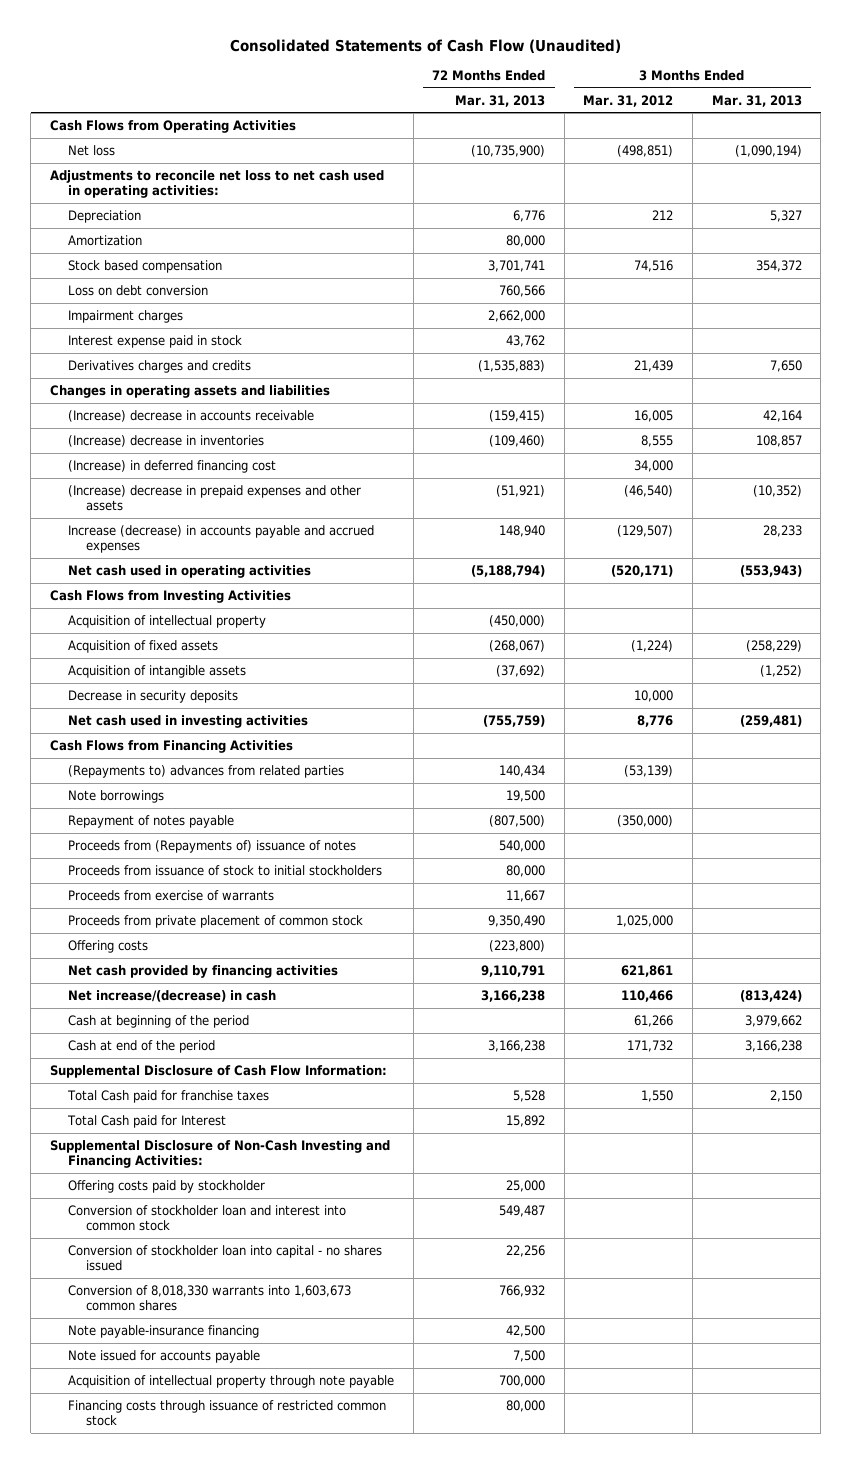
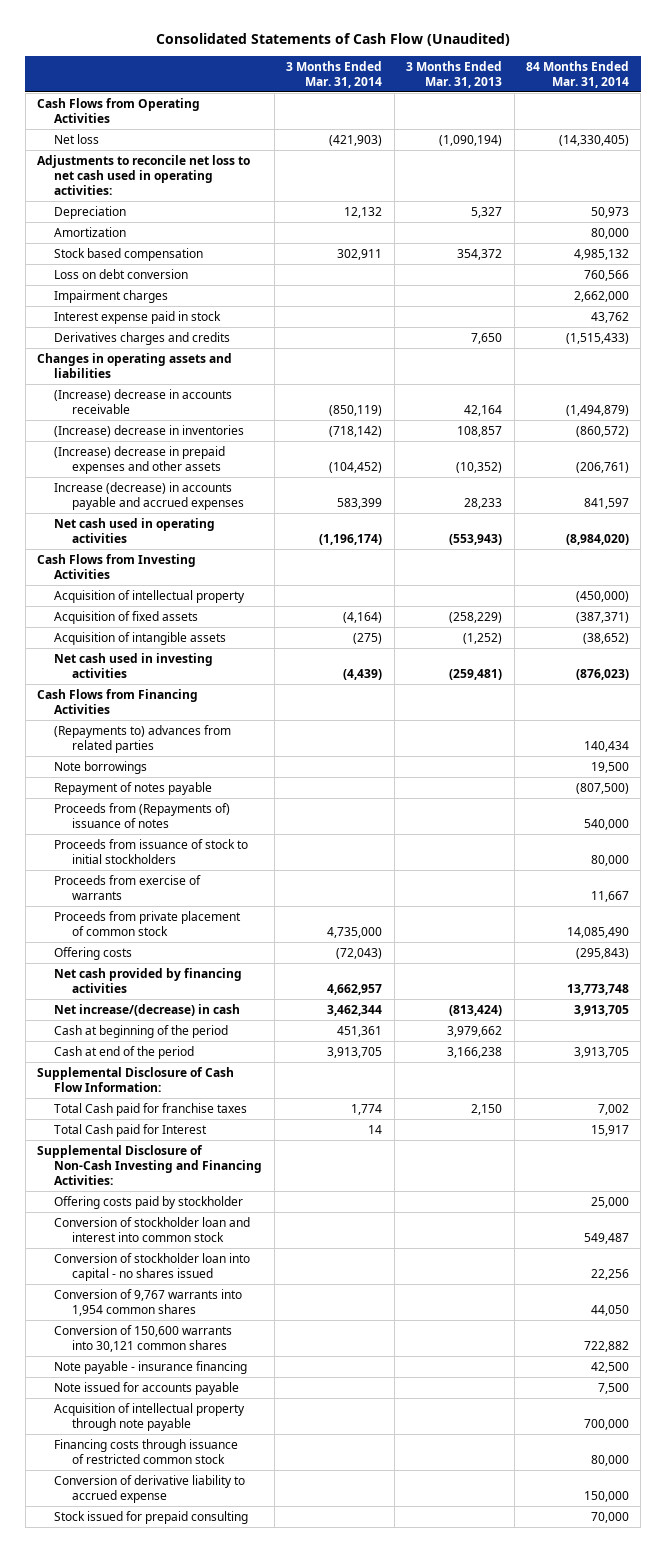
- | 72 Months Ended Mar. 31, 2013 | 3 Months Ended Mar. 31, 2012 | 3 Months Ended Mar. 31, 2013
+ | 3 Months Ended Mar. 31, 2014 | 3 Months Ended Mar. 31, 2013 | 84 Months Ended Mar. 31, 2014
- (Increase) in deferred financing cost | | 34,000 |
- Decrease in security deposits | | 10,000 |
- Conversion of 8,018,330 warrants into 1,603,673 common shares | 766,932 | |
- Note payable-insurance financing | 42,500 | |
+ Conversion of 9,767 warrants into 1,954 common shares | | | 44,050
+ Conversion of 150,600 warrants into 30,121 common shares | | | 722,882
+ Note payable - insurance financing | | | 42,500
+ Conversion of derivative liability to accrued expense | | | 150,000
+ Stock issued for prepaid consulting | | | 70,000

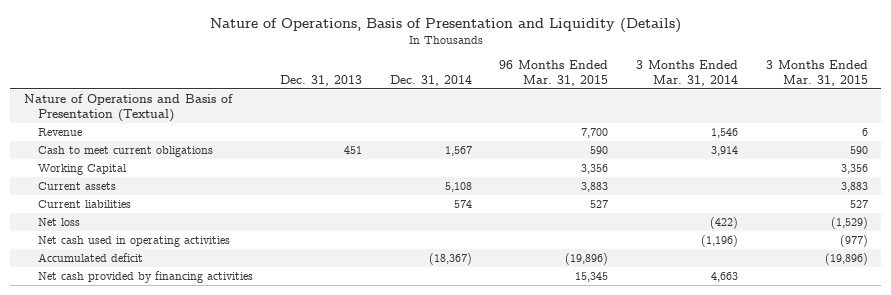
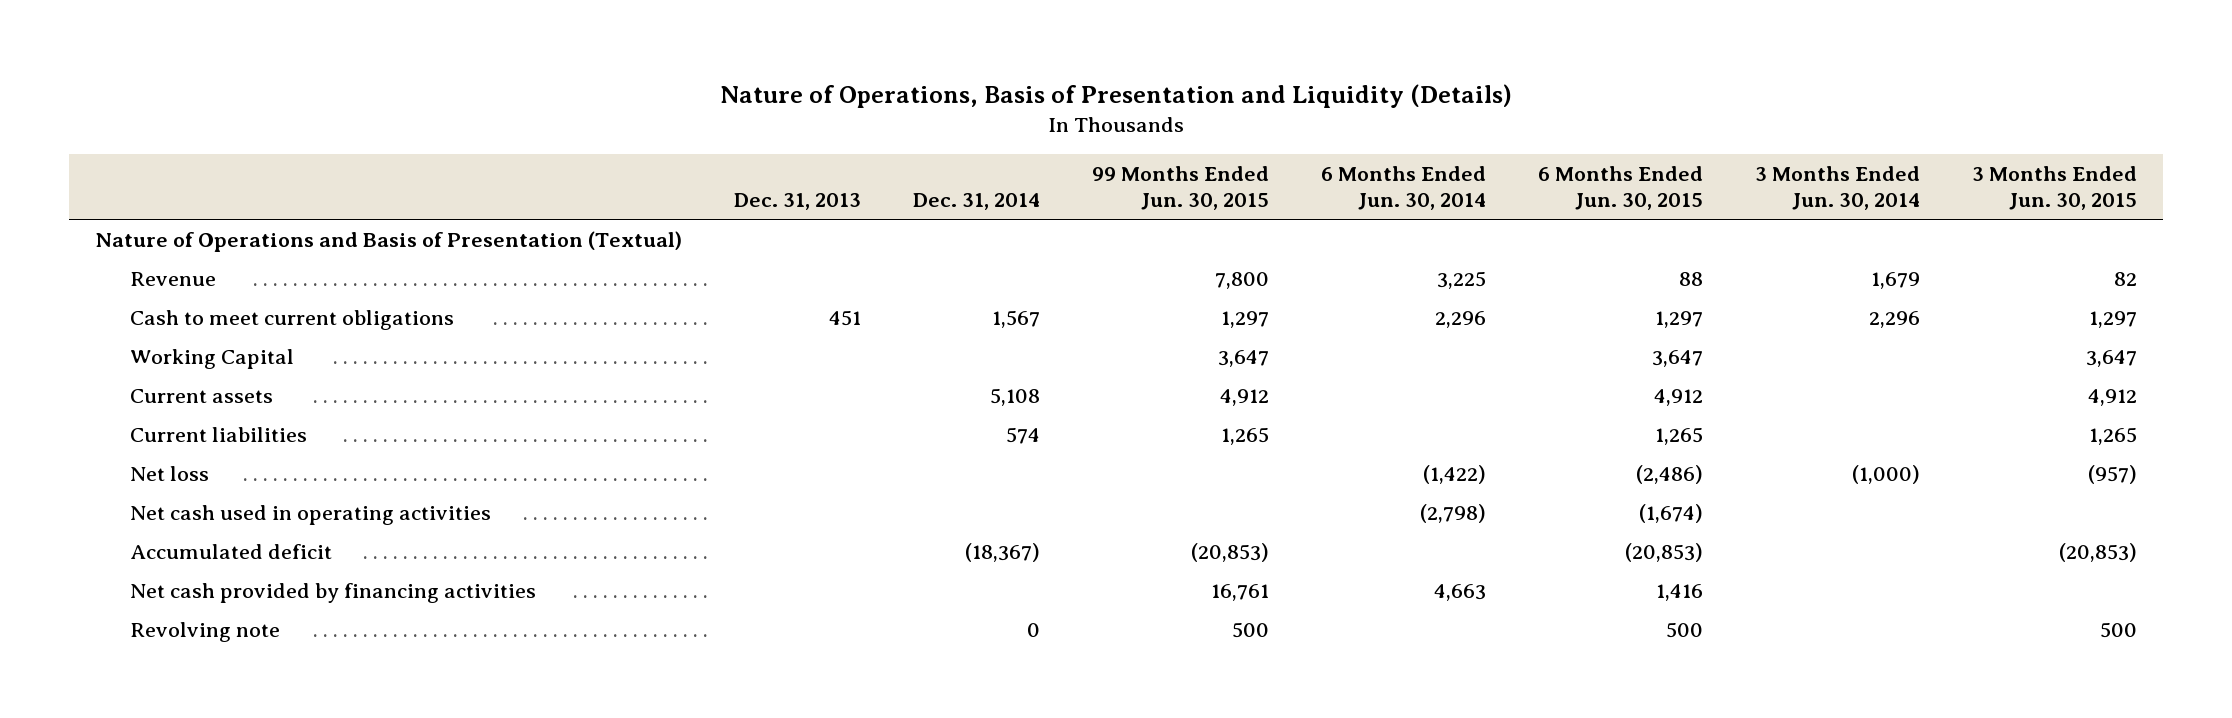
- | Dec. 31, 2013 | Dec. 31, 2014 | 96 Months Ended Mar. 31, 2015 | 3 Months Ended Mar. 31, 2014 | 3 Months Ended Mar. 31, 2015
+ | Dec. 31, 2013 | Dec. 31, 2014 | 99 Months Ended Jun. 30, 2015 | 6 Months Ended Jun. 30, 2014 | 6 Months Ended Jun. 30, 2015 | 3 Months Ended Jun. 30, 2014 | 3 Months Ended Jun. 30, 2015
+ Revolving note | | 0 | 500 | | 500 | | 500

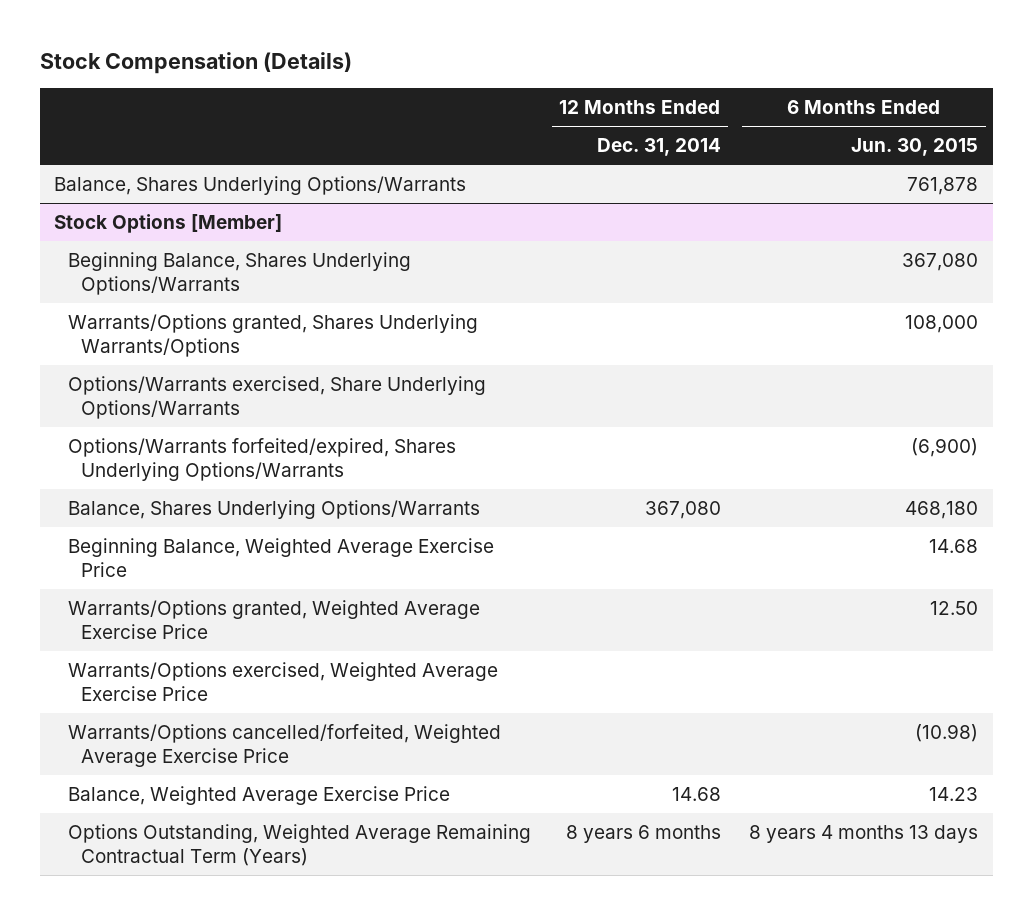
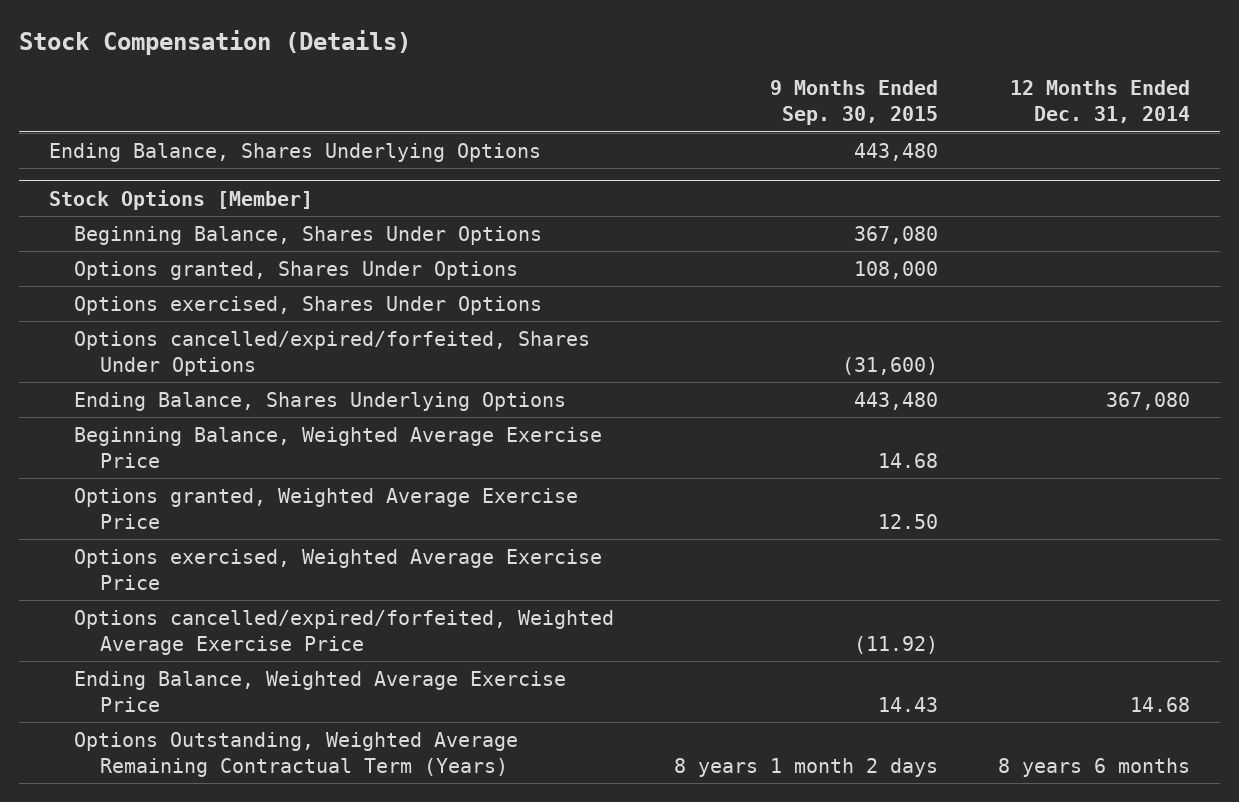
- | 12 Months Ended Dec. 31, 2014 | 6 Months Ended Jun. 30, 2015
+ | 9 Months Ended Sep. 30, 2015 | 12 Months Ended Dec. 31, 2014
- Balance, Shares Underlying Options/Warrants | | 761,878
+ Ending Balance, Shares Underlying Options | 443,480 |
@ Stock Options [Member]
- Beginning Balance, Shares Underlying Options/Warrants | | 367,080
- Warrants/Options granted, Shares Underlying Warrants/Options | | 108,000
- Options/Warrants exercised, Share Underlying Options/Warrants
- Options/Warrants forfeited/expired, Shares Underlying Options/Warrants | | (6,900)
- Balance, Shares Underlying Options/Warrants | 367,080 | 468,180
+ Beginning Balance, Shares Under Options | 367,080 |
+ Options granted, Shares Under Options | 108,000 |
+ Options exercised, Shares Under Options
+ Options cancelled/expired/forfeited, Shares Under Options | (31,600) |
+ Ending Balance, Shares Underlying Options | 443,480 | 367,080
- Warrants/Options granted, Weighted Average Exercise Price | | 12.50
- Warrants/Options exercised, Weighted Average Exercise Price
- Warrants/Options cancelled/forfeited, Weighted Average Exercise Price | | (10.98)
- Balance, Weighted Average Exercise Price | 14.68 | 14.23
+ Options granted, Weighted Average Exercise Price | 12.50 |
+ Options exercised, Weighted Average Exercise Price
+ Options cancelled/expired/forfeited, Weighted Average Exercise Price | (11.92) |
+ Ending Balance, Weighted Average Exercise Price | 14.43 | 14.68

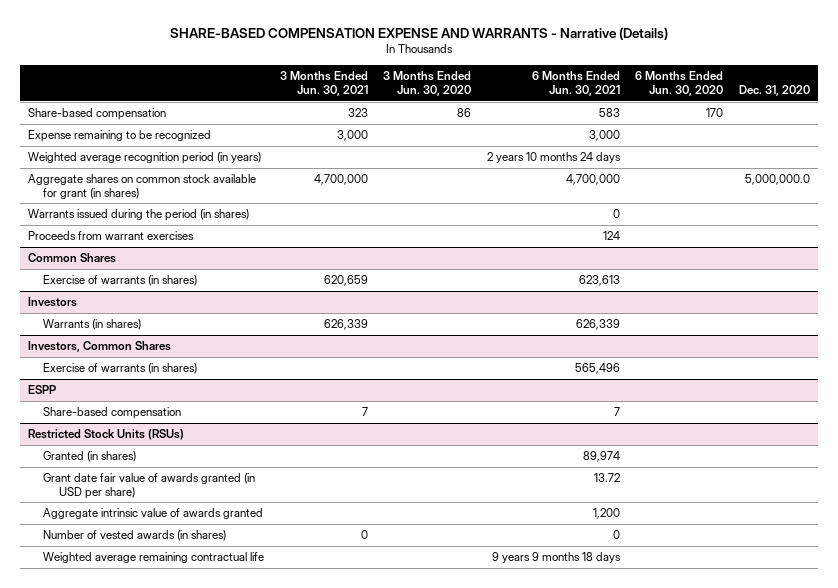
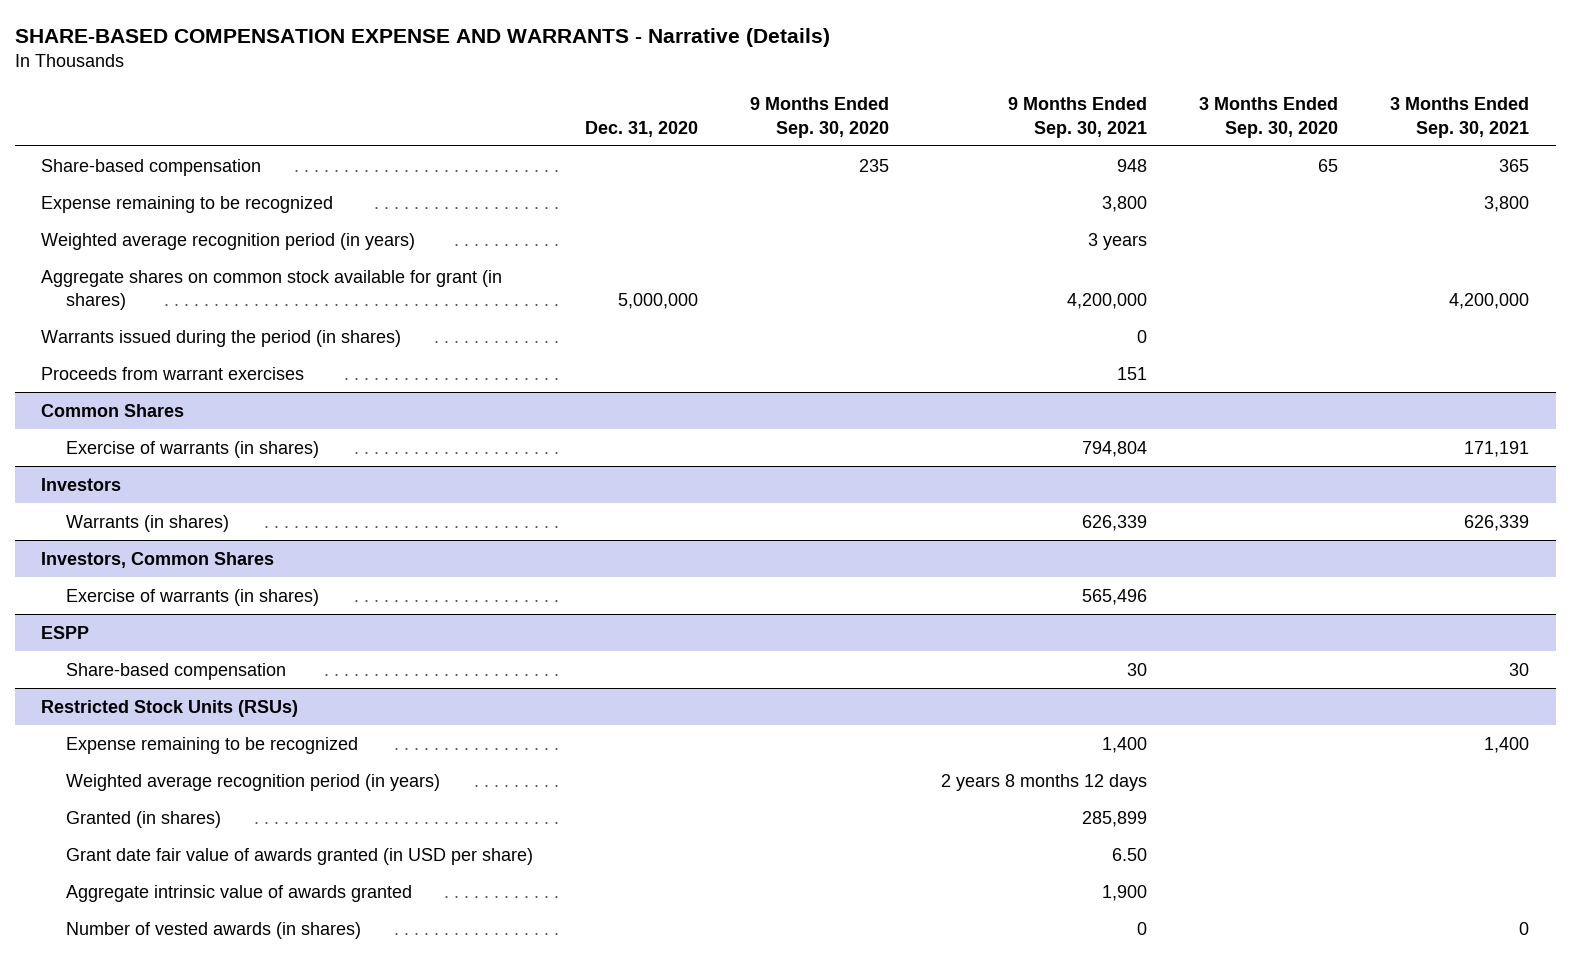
- | 3 Months Ended Jun. 30, 2021 | 3 Months Ended Jun. 30, 2020 | 6 Months Ended Jun. 30, 2021 | 6 Months Ended Jun. 30, 2020 | Dec. 31, 2020
+ | Dec. 31, 2020 | 9 Months Ended Sep. 30, 2020 | 9 Months Ended Sep. 30, 2021 | 3 Months Ended Sep. 30, 2020 | 3 Months Ended Sep. 30, 2021
- Aggregate shares on common stock available for grant (in shares) | 4,700,000 | | 4,700,000 | | 5,000,000.0
+ Aggregate shares on common stock available for grant (in shares) | 5,000,000 | | 4,200,000 | | 4,200,000
@ Restricted Stock Units (RSUs)
+ Expense remaining to be recognized | | | 1,400 | | 1,400
+ Weighted average recognition period (in years) | | | 2 years 8 months 12 days | |
- Weighted average remaining contractual life | | | 9 years 9 months 18 days | |

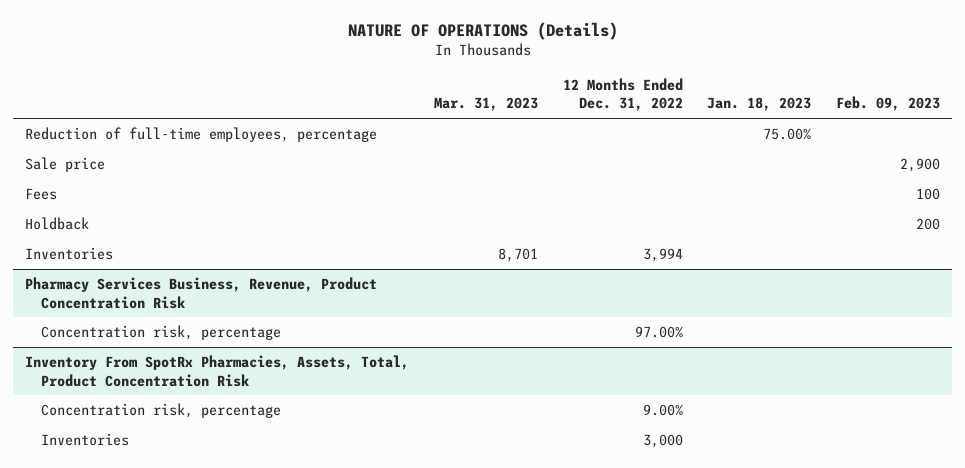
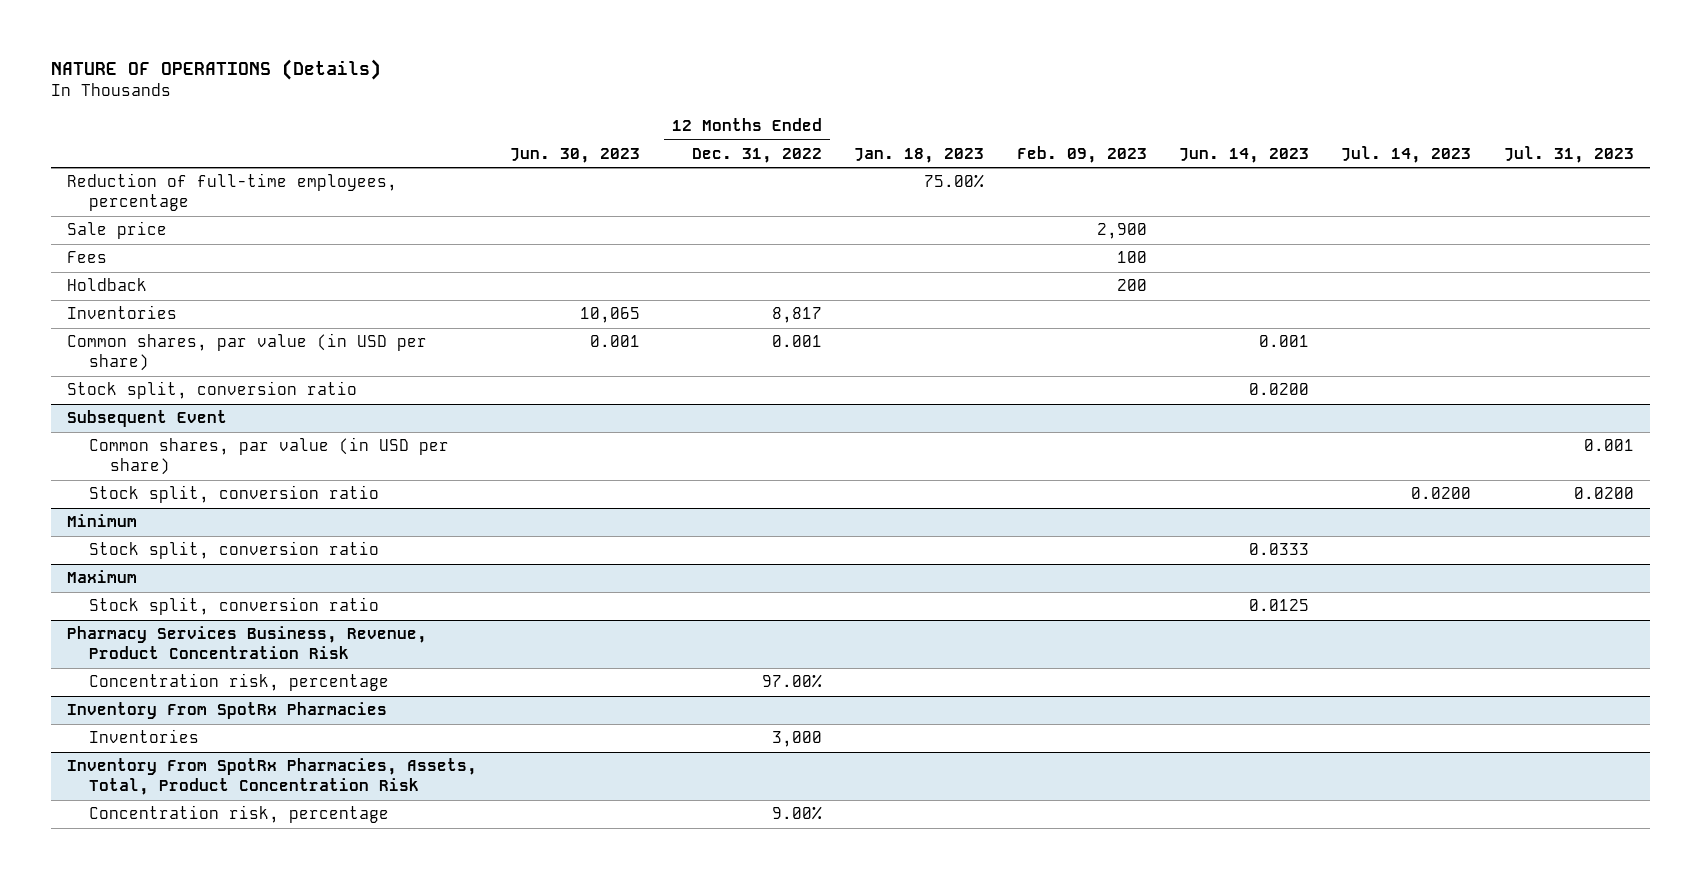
- | Mar. 31, 2023 | 12 Months Ended Dec. 31, 2022 | Jan. 18, 2023 | Feb. 09, 2023
+ | Jun. 30, 2023 | 12 Months Ended Dec. 31, 2022 | Jan. 18, 2023 | Feb. 09, 2023 | Jun. 14, 2023 | Jul. 14, 2023 | Jul. 31, 2023
- Inventories | 8,701 | 3,994 | |
+ Inventories | 10,065 | 8,817 | | | | |
+ Common shares, par value (in USD per share) | 0.001 | 0.001 | | | 0.001 | |
+ Stock split, conversion ratio | | | | | 0.0200 | |
+ Subsequent Event
+ Common shares, par value (in USD per share) | | | | | | | 0.001
+ Stock split, conversion ratio | | | | | | 0.0200 | 0.0200
+ Minimum
+ Stock split, conversion ratio | | | | | 0.0333 | |
+ Maximum
+ Stock split, conversion ratio | | | | | 0.0125 | |
+ Inventory From SpotRx Pharmacies
+ Inventories | | 3,000 | | | | |
@ Inventory From SpotRx Pharmacies, Assets, Total, Product Concentration Risk
- Inventories | | 3,000 | |

